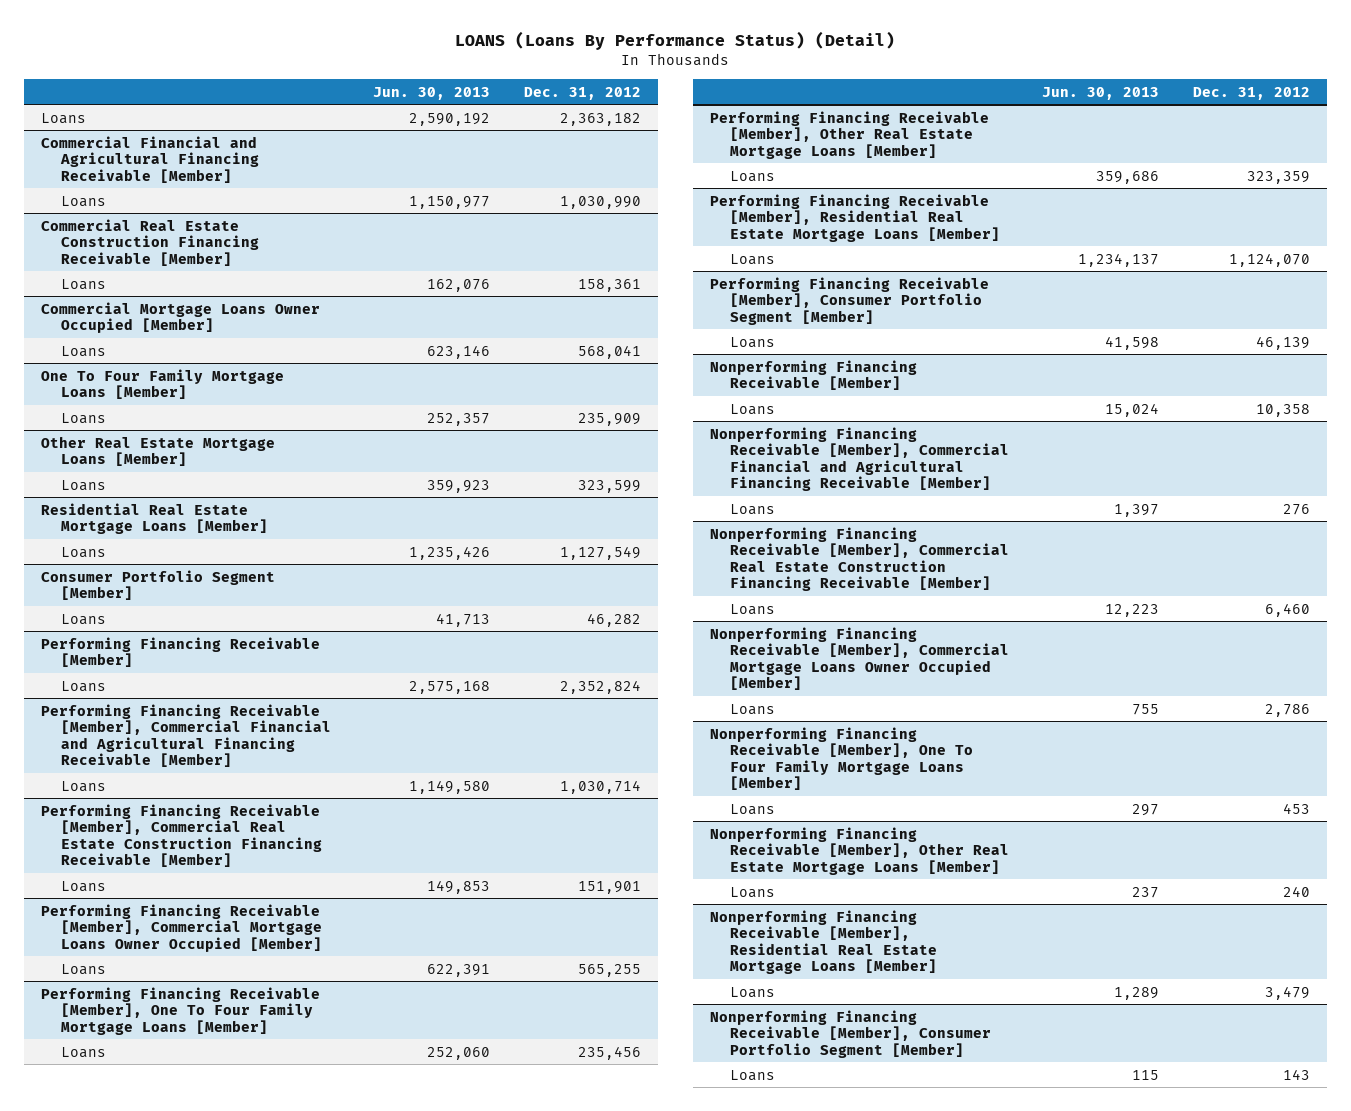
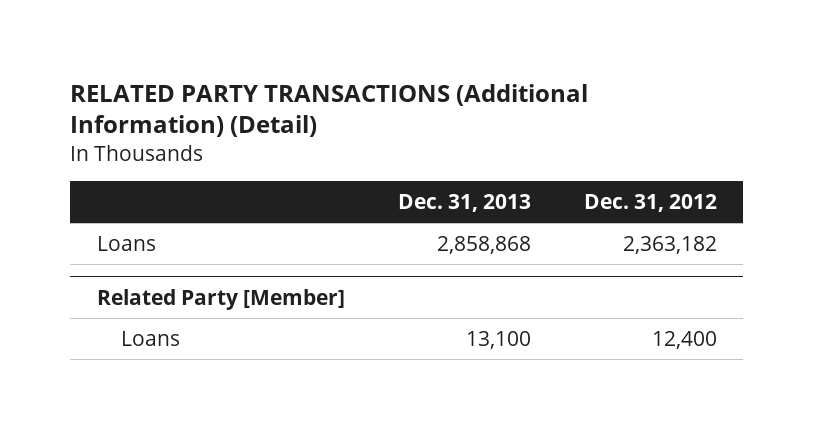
- LOANS (Loans By Performance Status) (Detail)
+ RELATED PARTY TRANSACTIONS (Additional Information) (Detail)
- | Jun. 30, 2013 | Dec. 31, 2012
+ | Dec. 31, 2013 | Dec. 31, 2012
- Commercial Financial and Agricultural Financing Receivable [Member]
- Loans | 1,150,977 | 1,030,990
- Commercial Real Estate Construction Financing Receivable [Member]
- Loans | 162,076 | 158,361
- Commercial Mortgage Loans Owner Occupied [Member]
- Loans | 623,146 | 568,041
- One To Four Family Mortgage Loans [Member]
- Loans | 252,357 | 235,909
- Other Real Estate Mortgage Loans [Member]
- Loans | 359,923 | 323,599
- Residential Real Estate Mortgage Loans [Member]
- Loans | 1,235,426 | 1,127,549
- Consumer Portfolio Segment [Member]
- Loans | 41,713 | 46,282
- Performing Financing Receivable [Member]
- Loans | 2,575,168 | 2,352,824
- Performing Financing Receivable [Member], Commercial Financial and Agricultural Financing Receivable [Member]
- Loans | 1,149,580 | 1,030,714
- Performing Financing Receivable [Member], Commercial Real Estate Construction Financing Receivable [Member]
- Loans | 149,853 | 151,901
- Performing Financing Receivable [Member], Commercial Mortgage Loans Owner Occupied [Member]
- Loans | 622,391 | 565,255
- Performing Financing Receivable [Member], One To Four Family Mortgage Loans [Member]
- Loans | 252,060 | 235,456
- Performing Financing Receivable [Member], Other Real Estate Mortgage Loans [Member]
- Loans | 359,686 | 323,359
- Performing Financing Receivable [Member], Residential Real Estate Mortgage Loans [Member]
- Loans | 1,234,137 | 1,124,070
- Performing Financing Receivable [Member], Consumer Portfolio Segment [Member]
- Loans | 41,598 | 46,139
- Nonperforming Financing Receivable [Member]
- Loans | 15,024 | 10,358
- Nonperforming Financing Receivable [Member], Commercial Financial and Agricultural Financing Receivable [Member]
- Loans | 1,397 | 276
- Nonperforming Financing Receivable [Member], Commercial Real Estate Construction Financing Receivable [Member]
- Loans | 12,223 | 6,460
- Nonperforming Financing Receivable [Member], Commercial Mortgage Loans Owner Occupied [Member]
- Loans | 755 | 2,786
- Nonperforming Financing Receivable [Member], One To Four Family Mortgage Loans [Member]
- Loans | 297 | 453
- Nonperforming Financing Receivable [Member], Other Real Estate Mortgage Loans [Member]
- Loans | 237 | 240
- Nonperforming Financing Receivable [Member], Residential Real Estate Mortgage Loans [Member]
- Loans | 1,289 | 3,479
- Nonperforming Financing Receivable [Member], Consumer Portfolio Segment [Member]
- Loans | 115 | 143
+ Related Party [Member]
+ Loans | 13,100 | 12,400

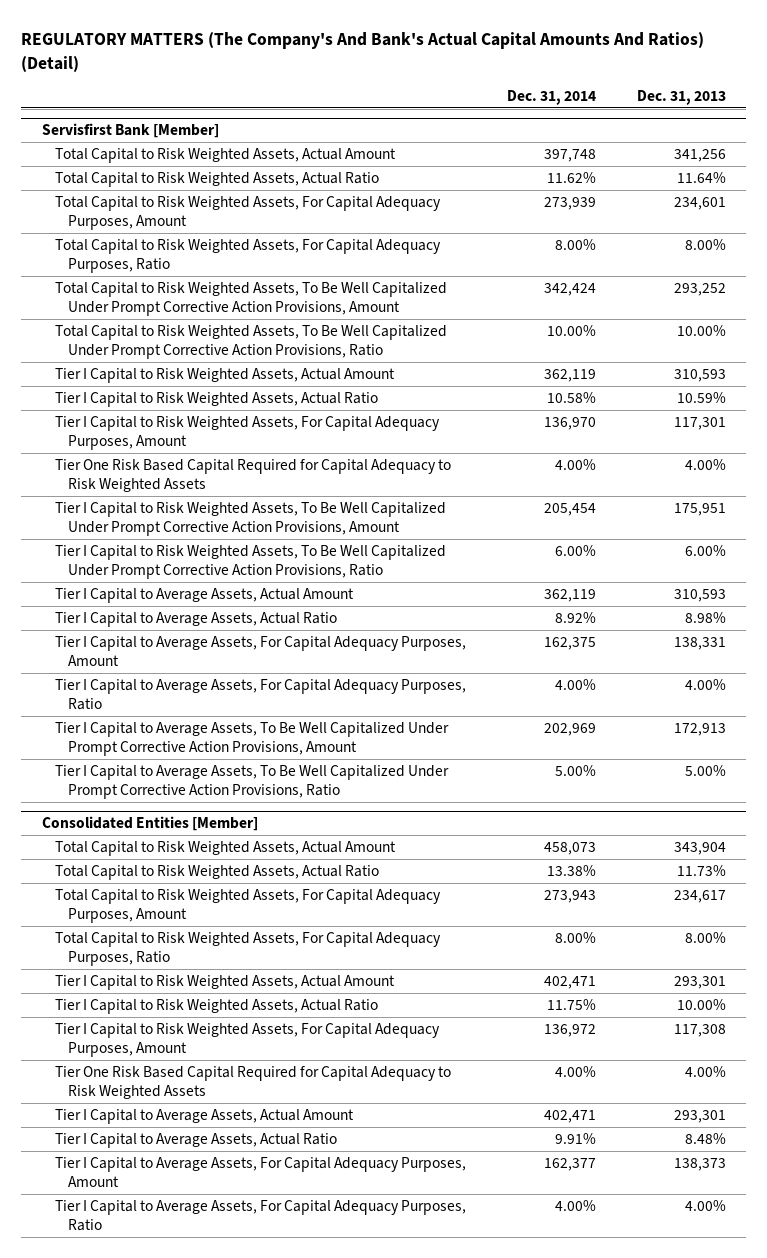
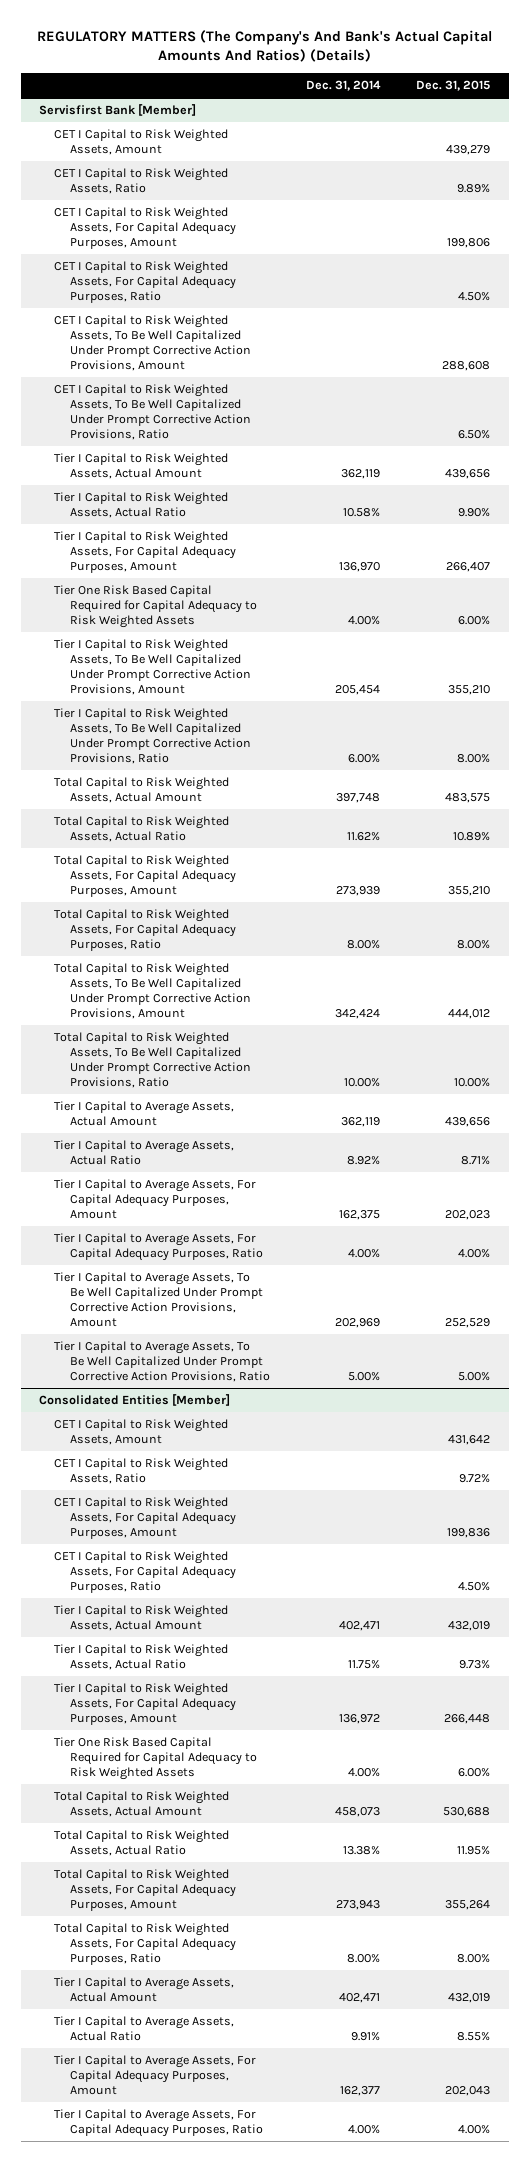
- REGULATORY MATTERS (The Company's And Bank's Actual Capital Amounts And Ratios) (Detail)
+ REGULATORY MATTERS (The Company's And Bank's Actual Capital Amounts And Ratios) (Details)
- | Dec. 31, 2014 | Dec. 31, 2013
+ | Dec. 31, 2014 | Dec. 31, 2015
@ Servisfirst Bank [Member]
+ CET I Capital to Risk Weighted Assets, Amount | | 439,279
+ CET I Capital to Risk Weighted Assets, Ratio | | 9.89%
+ CET I Capital to Risk Weighted Assets, For Capital Adequacy Purposes, Amount | | 199,806
+ CET I Capital to Risk Weighted Assets, For Capital Adequacy Purposes, Ratio | | 4.50%
+ CET I Capital to Risk Weighted Assets, To Be Well Capitalized Under Prompt Corrective Action Provisions, Amount | | 288,608
+ CET I Capital to Risk Weighted Assets, To Be Well Capitalized Under Prompt Corrective Action Provisions, Ratio | | 6.50%
moved down: Total Capital to Risk Weighted Assets, Actual Amount | 397,748 | 483,575
moved down: Total Capital to Risk Weighted Assets, Actual Ratio | 11.62% | 10.89%
moved down: Total Capital to Risk Weighted Assets, For Capital Adequacy Purposes, Amount | 273,939 | 355,210
moved down: Total Capital to Risk Weighted Assets, For Capital Adequacy Purposes, Ratio | 8.00% | 8.00%
moved down: Total Capital to Risk Weighted Assets, To Be Well Capitalized Under Prompt Corrective Action Provisions, Amount | 342,424 | 444,012
moved down: Total Capital to Risk Weighted Assets, To Be Well Capitalized Under Prompt Corrective Action Provisions, Ratio | 10.00% | 10.00%
@ Consolidated Entities [Member]
+ CET I Capital to Risk Weighted Assets, Amount | | 431,642
+ CET I Capital to Risk Weighted Assets, Ratio | | 9.72%
+ CET I Capital to Risk Weighted Assets, For Capital Adequacy Purposes, Amount | | 199,836
+ CET I Capital to Risk Weighted Assets, For Capital Adequacy Purposes, Ratio | | 4.50%
moved down: Total Capital to Risk Weighted Assets, Actual Amount | 458,073 | 530,688
moved down: Total Capital to Risk Weighted Assets, Actual Ratio | 13.38% | 11.95%
moved down: Total Capital to Risk Weighted Assets, For Capital Adequacy Purposes, Amount | 273,943 | 355,264
moved down: Total Capital to Risk Weighted Assets, For Capital Adequacy Purposes, Ratio | 8.00% | 8.00%

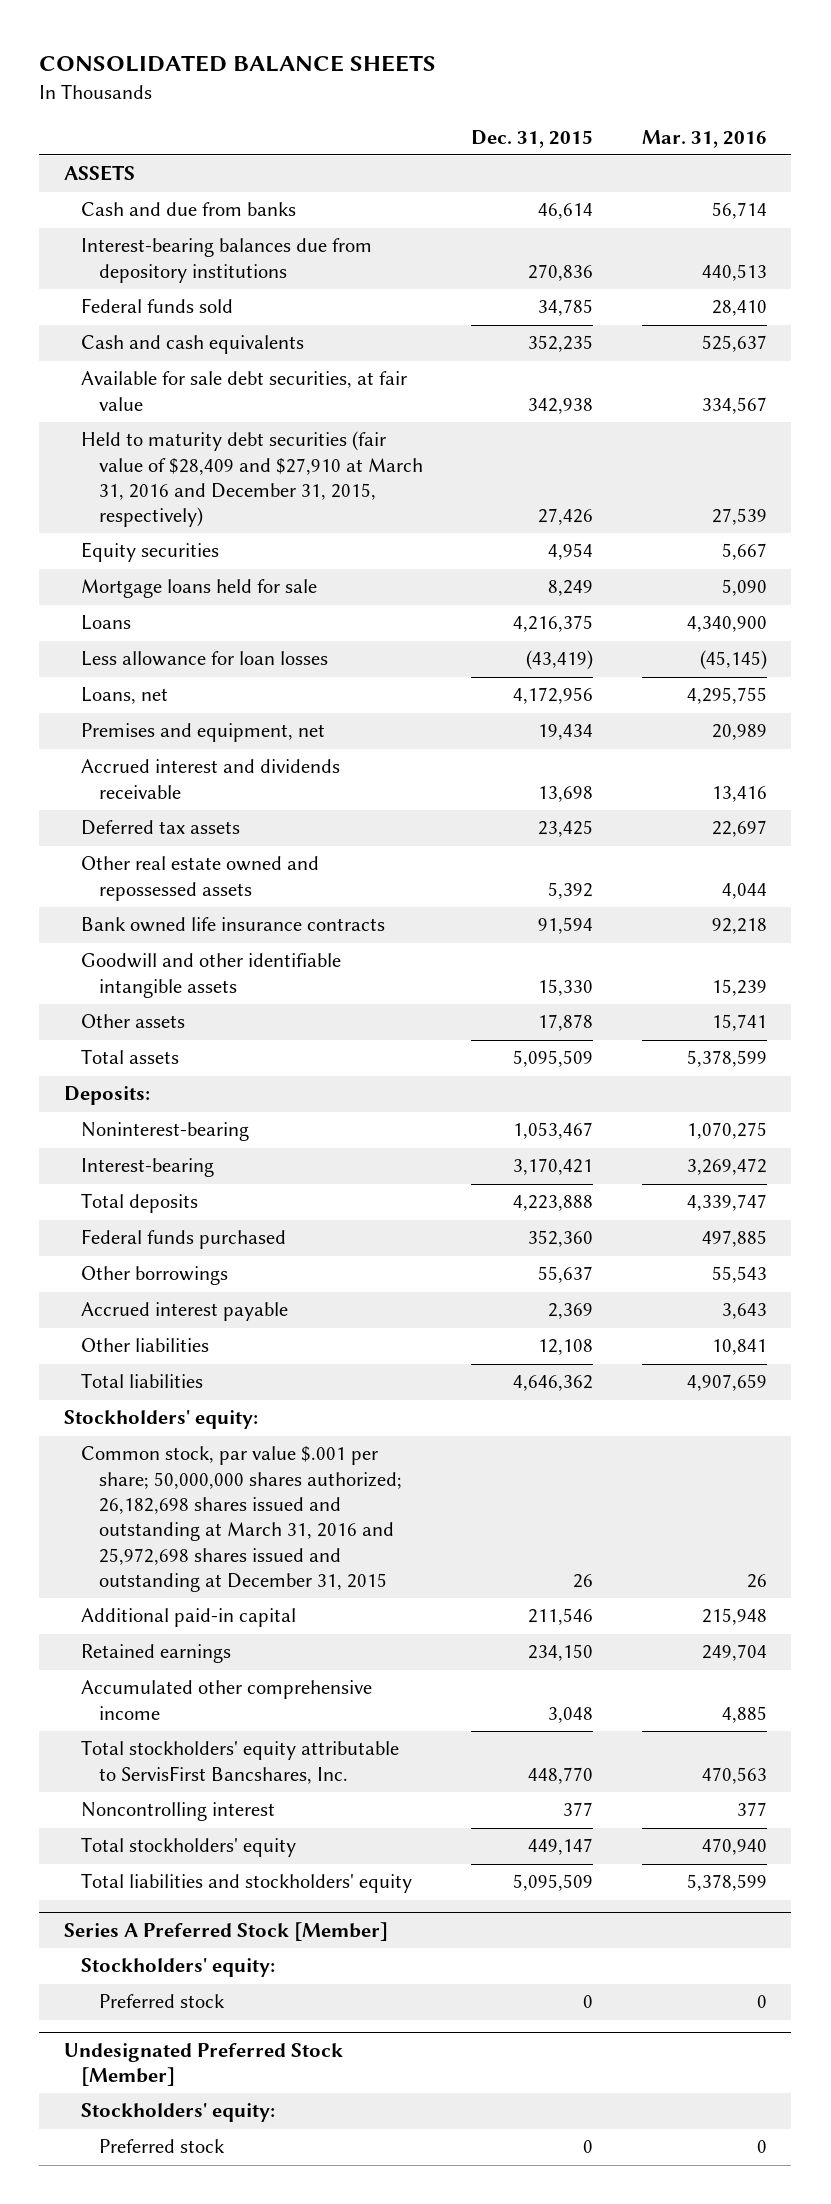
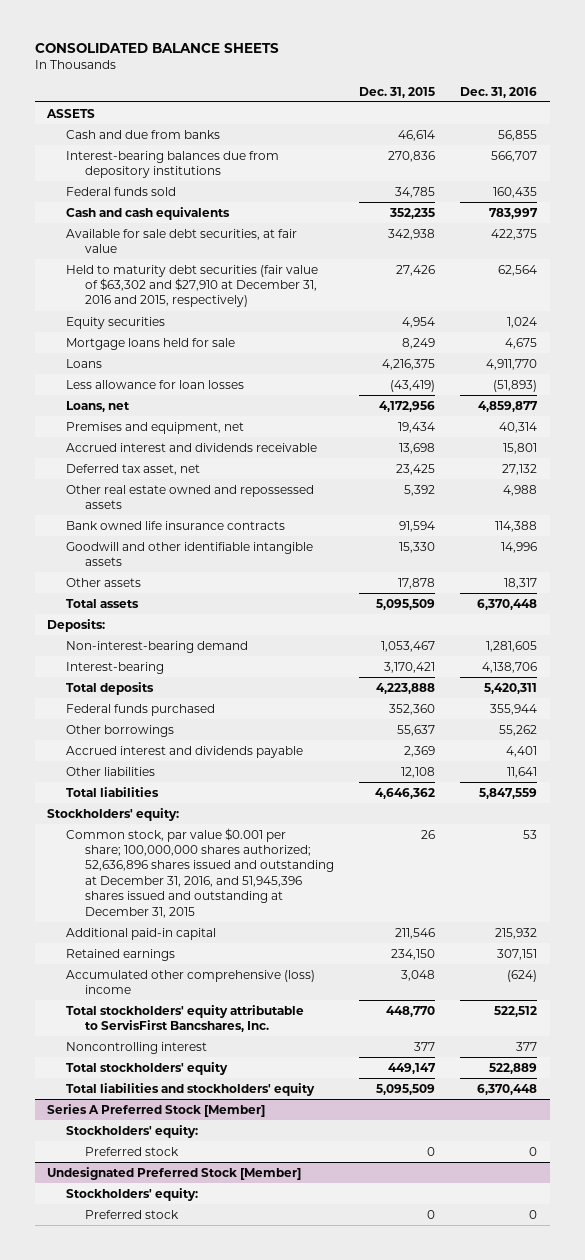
- | Dec. 31, 2015 | Mar. 31, 2016
+ | Dec. 31, 2015 | Dec. 31, 2016
- Held to maturity debt securities (fair value of $28,409 and $27,910 at March 31, 2016 and December 31, 2015, respectively) | 27,426 | 27,539
+ Held to maturity debt securities (fair value of $63,302 and $27,910 at December 31, 2016 and 2015, respectively) | 27,426 | 62,564
- Deferred tax assets | 23,425 | 22,697
+ Deferred tax asset, net | 23,425 | 27,132
- Noninterest-bearing | 1,053,467 | 1,070,275
+ Non-interest-bearing demand | 1,053,467 | 1,281,605
- Accrued interest payable | 2,369 | 3,643
+ Accrued interest and dividends payable | 2,369 | 4,401
- Common stock, par value $.001 per share; 50,000,000 shares authorized; 26,182,698 shares issued and outstanding at March 31, 2016 and 25,972,698 shares issued and outstanding at December 31, 2015 | 26 | 26
+ Common stock, par value $0.001 per share; 100,000,000 shares authorized; 52,636,896 shares issued and outstanding at December 31, 2016, and 51,945,396 shares issued and outstanding at December 31, 2015 | 26 | 53
- Accumulated other comprehensive income | 3,048 | 4,885
+ Accumulated other comprehensive (loss) income | 3,048 | (624)

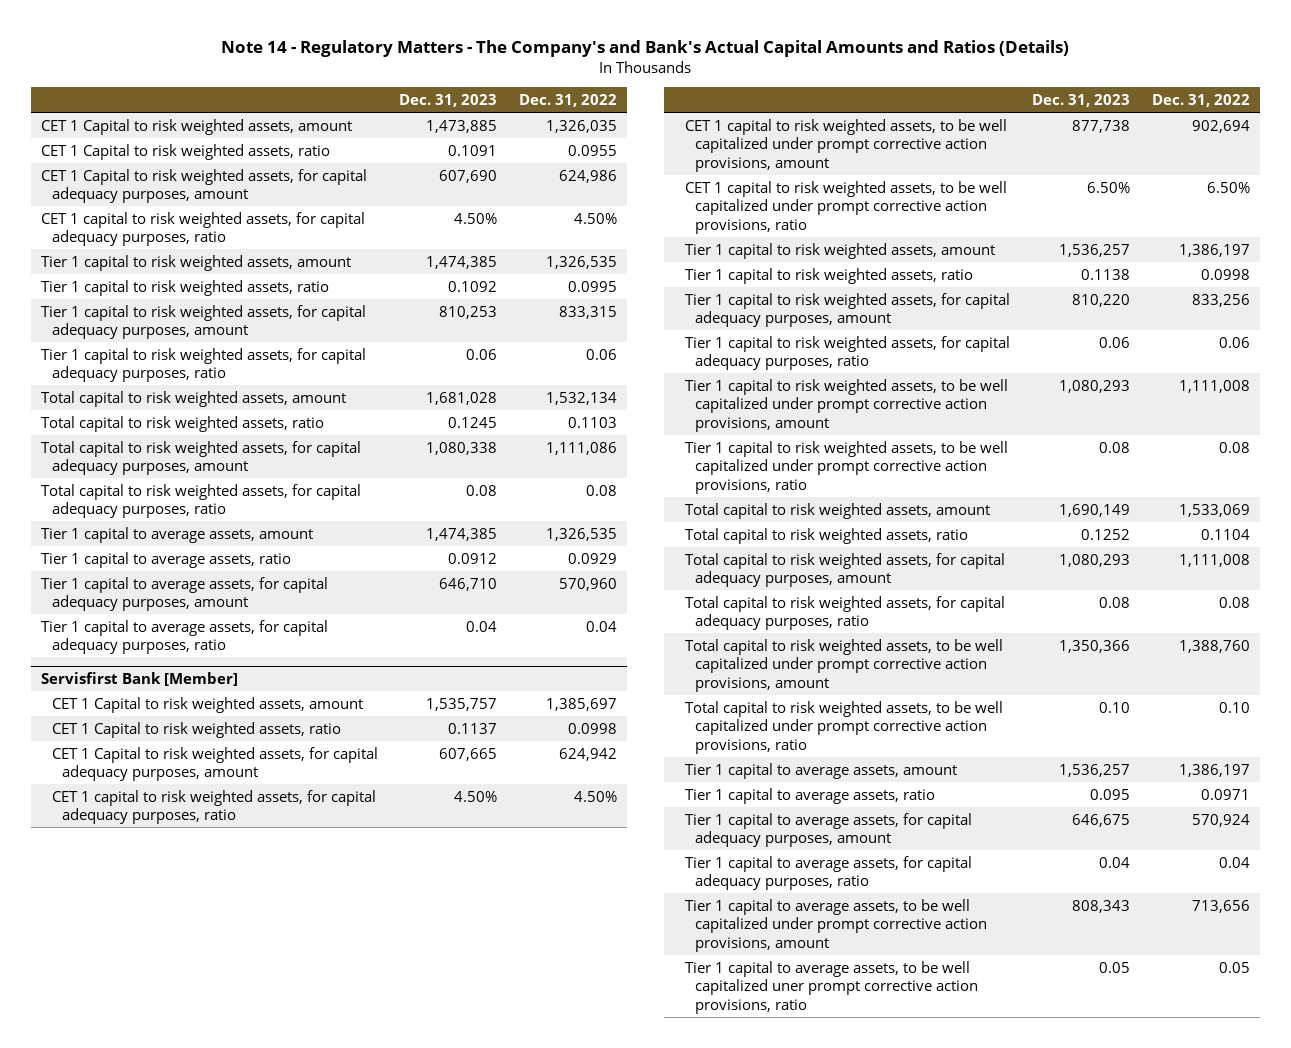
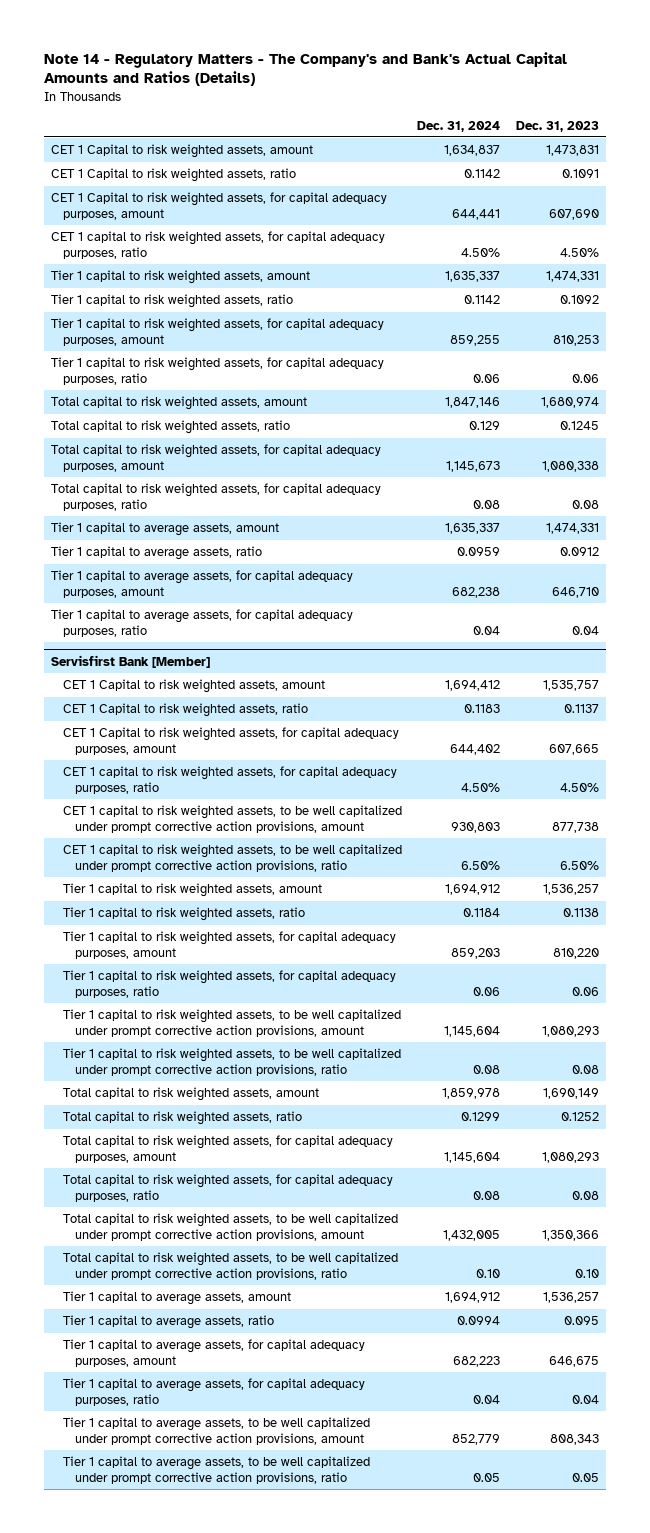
- | Dec. 31, 2023 | Dec. 31, 2022
+ | Dec. 31, 2024 | Dec. 31, 2023
- CET 1 Capital to risk weighted assets, amount | 1,473,885 | 1,326,035
+ CET 1 Capital to risk weighted assets, amount | 1,634,837 | 1,473,831
- Tier 1 capital to risk weighted assets, amount | 1,474,385 | 1,326,535
+ Tier 1 capital to risk weighted assets, amount | 1,635,337 | 1,474,331
- Total capital to risk weighted assets, amount | 1,681,028 | 1,532,134
+ Total capital to risk weighted assets, amount | 1,847,146 | 1,680,974
- Tier 1 capital to average assets, amount | 1,474,385 | 1,326,535
+ Tier 1 capital to average assets, amount | 1,635,337 | 1,474,331
@ Servisfirst Bank [Member]
- Tier 1 capital to average assets, to be well capitalized uner prompt corrective action provisions, ratio | 0.05 | 0.05
+ Tier 1 capital to average assets, to be well capitalized under prompt corrective action provisions, ratio | 0.05 | 0.05

